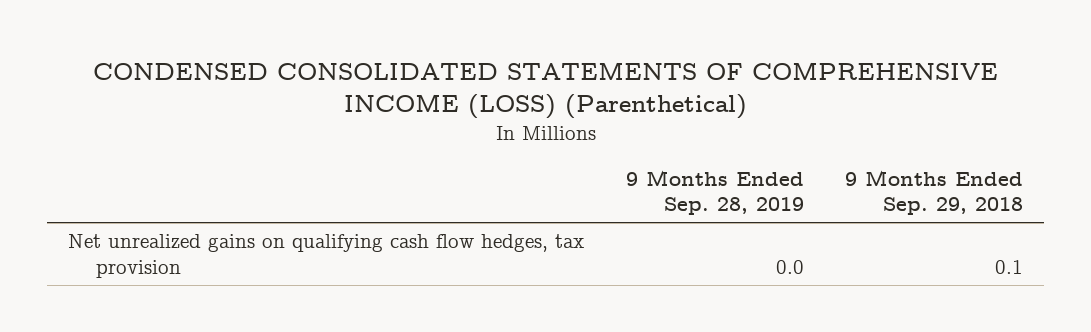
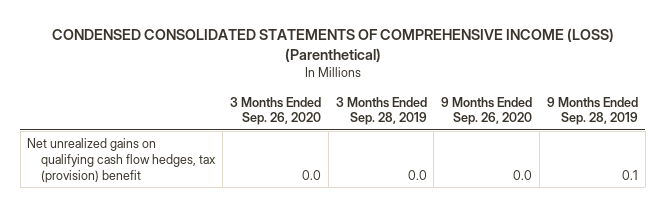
- | 9 Months Ended Sep. 28, 2019 | 9 Months Ended Sep. 29, 2018
+ | 3 Months Ended Sep. 26, 2020 | 3 Months Ended Sep. 28, 2019 | 9 Months Ended Sep. 26, 2020 | 9 Months Ended Sep. 28, 2019
- Net unrealized gains on qualifying cash flow hedges, tax provision | 0.0 | 0.1
+ Net unrealized gains on qualifying cash flow hedges, tax (provision) benefit | 0.0 | 0.0 | 0.0 | 0.1

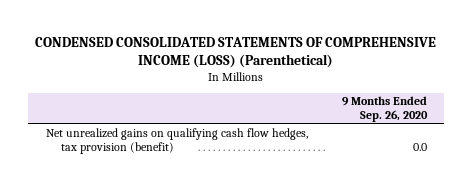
- | 3 Months Ended Sep. 26, 2020 | 3 Months Ended Sep. 28, 2019 | 9 Months Ended Sep. 26, 2020 | 9 Months Ended Sep. 28, 2019
+ | 9 Months Ended Sep. 26, 2020
- Net unrealized gains on qualifying cash flow hedges, tax (provision) benefit | 0.0 | 0.0 | 0.0 | 0.1
+ Net unrealized gains on qualifying cash flow hedges, tax provision (benefit) | 0.0

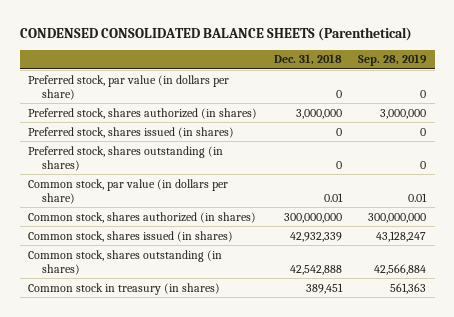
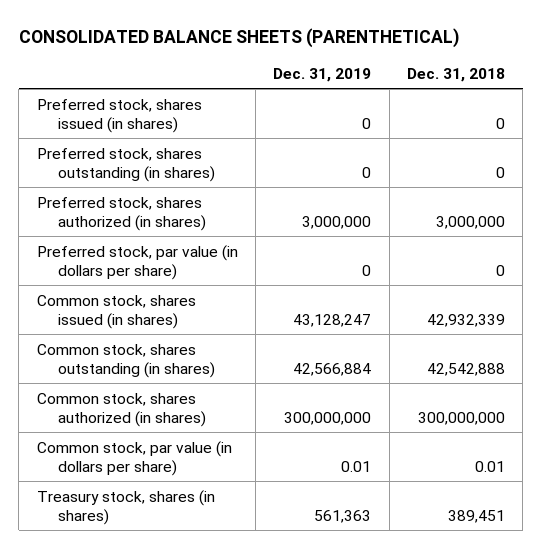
- CONDENSED CONSOLIDATED BALANCE SHEETS (Parenthetical)
+ CONSOLIDATED BALANCE SHEETS (PARENTHETICAL)
- | Dec. 31, 2018 | Sep. 28, 2019
+ | Dec. 31, 2019 | Dec. 31, 2018
moved down: Preferred stock, shares authorized (in shares) | 3,000,000 | 3,000,000
moved down: Preferred stock, par value (in dollars per share) | 0 | 0
- Common stock in treasury (in shares) | 389,451 | 561,363
moved down: Common stock, shares authorized (in shares) | 300,000,000 | 300,000,000
moved down: Common stock, par value (in dollars per share) | 0.01 | 0.01
+ Treasury stock, shares (in shares) | 561,363 | 389,451

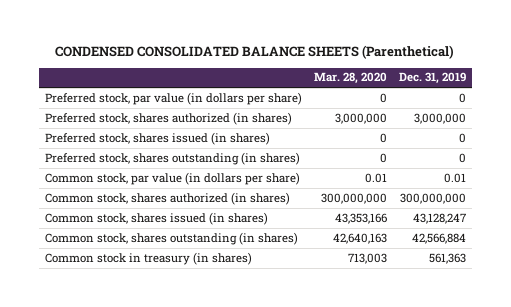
- CONSOLIDATED BALANCE SHEETS (PARENTHETICAL)
+ CONDENSED CONSOLIDATED BALANCE SHEETS (Parenthetical)
- | Dec. 31, 2019 | Dec. 31, 2018
+ | Mar. 28, 2020 | Dec. 31, 2019
moved up: Preferred stock, par value (in dollars per share) | 0 | 0
moved up: Preferred stock, shares authorized (in shares) | 3,000,000 | 3,000,000
moved up: Common stock, par value (in dollars per share) | 0.01 | 0.01
moved up: Common stock, shares authorized (in shares) | 300,000,000 | 300,000,000
- Treasury stock, shares (in shares) | 561,363 | 389,451
+ Common stock in treasury (in shares) | 713,003 | 561,363

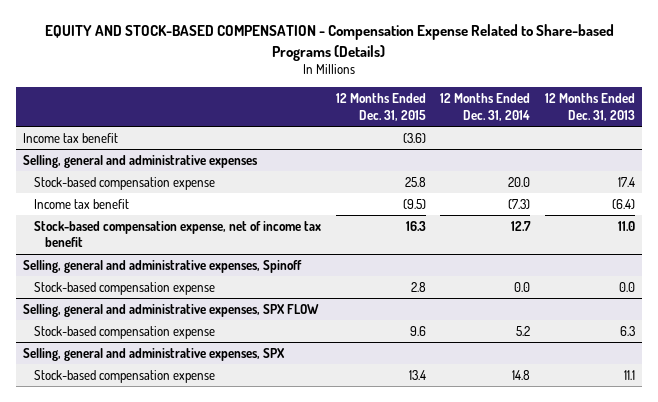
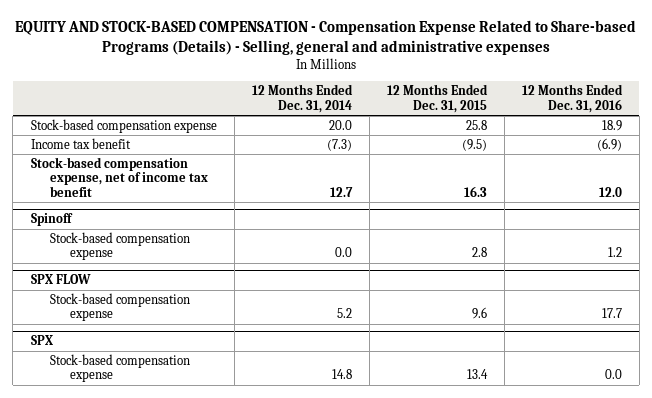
- EQUITY AND STOCK-BASED COMPENSATION - Compensation Expense Related to Share-based Programs (Details)
+ EQUITY AND STOCK-BASED COMPENSATION - Compensation Expense Related to Share-based Programs (Details) - Selling, general and administrative expenses
- | 12 Months Ended Dec. 31, 2015 | 12 Months Ended Dec. 31, 2014 | 12 Months Ended Dec. 31, 2013
+ | 12 Months Ended Dec. 31, 2014 | 12 Months Ended Dec. 31, 2015 | 12 Months Ended Dec. 31, 2016
- Income tax benefit | (3.6) | |
- Selling, general and administrative expenses
- Selling, general and administrative expenses, Spinoff
+ Spinoff
- Selling, general and administrative expenses, SPX FLOW
+ SPX FLOW
- Selling, general and administrative expenses, SPX
+ SPX

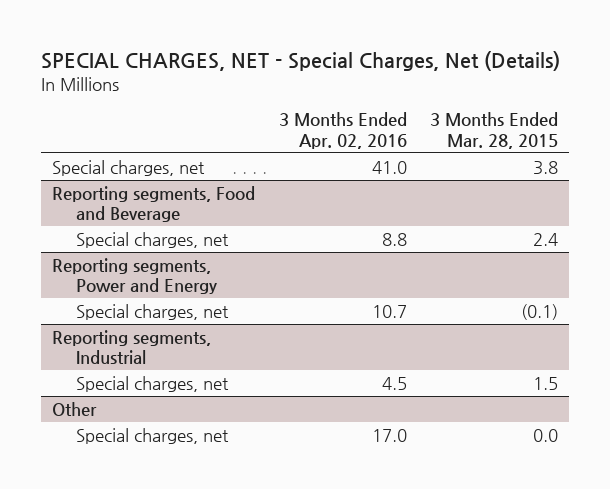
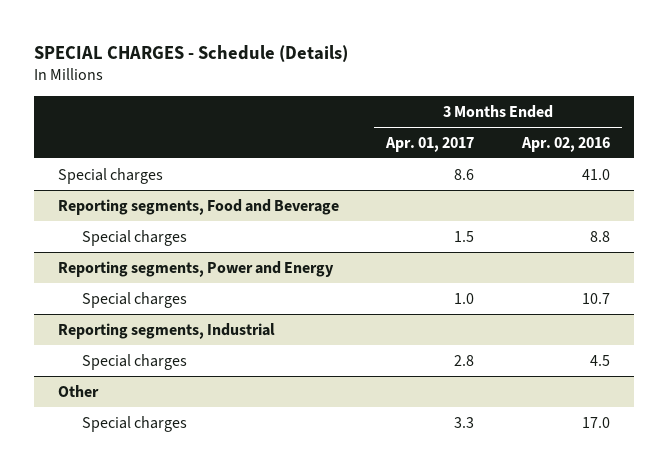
- SPECIAL CHARGES, NET - Special Charges, Net (Details)
+ SPECIAL CHARGES - Schedule (Details)
- | 3 Months Ended Apr. 02, 2016 | 3 Months Ended Mar. 28, 2015
+ | 3 Months Ended Apr. 01, 2017 | 3 Months Ended Apr. 02, 2016
- Special charges, net | 41.0 | 3.8
+ Special charges | 8.6 | 41.0
@ Reporting segments, Food and Beverage
- Special charges, net | 8.8 | 2.4
+ Special charges | 1.5 | 8.8
@ Reporting segments, Power and Energy
- Special charges, net | 10.7 | (0.1)
+ Special charges | 1.0 | 10.7
@ Reporting segments, Industrial
- Special charges, net | 4.5 | 1.5
+ Special charges | 2.8 | 4.5
@ Other
- Special charges, net | 17.0 | 0.0
+ Special charges | 3.3 | 17.0

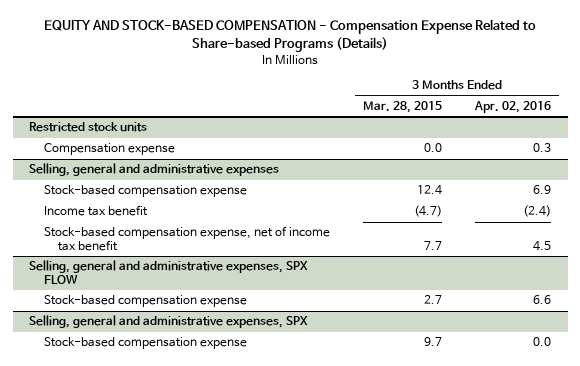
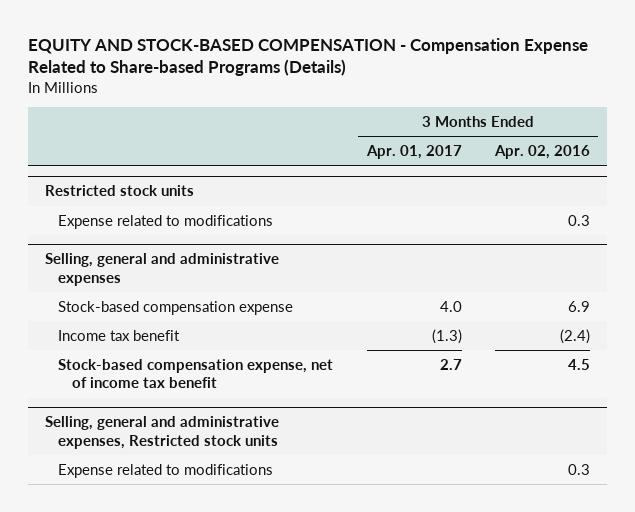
- | 3 Months Ended Mar. 28, 2015 | 3 Months Ended Apr. 02, 2016
+ | 3 Months Ended Apr. 01, 2017 | 3 Months Ended Apr. 02, 2016
@ Restricted stock units
- Compensation expense | 0.0 | 0.3
+ Expense related to modifications | | 0.3
- Selling, general and administrative expenses, SPX FLOW
- Stock-based compensation expense | 2.7 | 6.6
- Selling, general and administrative expenses, SPX
- Stock-based compensation expense | 9.7 | 0.0
+ Selling, general and administrative expenses, Restricted stock units
+ Expense related to modifications | | 0.3

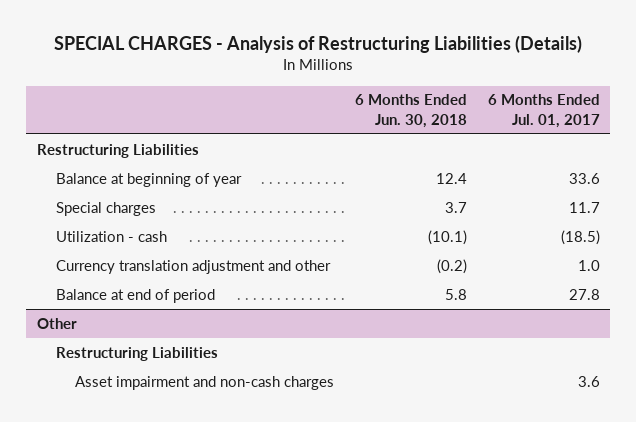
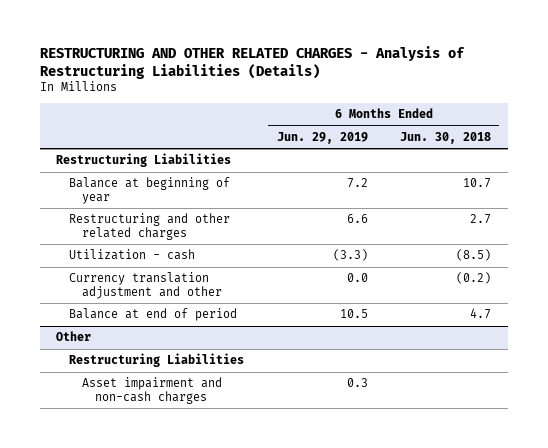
- SPECIAL CHARGES - Analysis of Restructuring Liabilities (Details)
+ RESTRUCTURING AND OTHER RELATED CHARGES - Analysis of Restructuring Liabilities (Details)
- | 6 Months Ended Jun. 30, 2018 | 6 Months Ended Jul. 01, 2017
+ | 6 Months Ended Jun. 29, 2019 | 6 Months Ended Jun. 30, 2018
- Balance at beginning of year | 12.4 | 33.6
- Special charges | 3.7 | 11.7
- Utilization - cash | (10.1) | (18.5)
+ Balance at beginning of year | 7.2 | 10.7
+ Restructuring and other related charges | 6.6 | 2.7
+ Utilization - cash | (3.3) | (8.5)
- Balance at end of period | 5.8 | 27.8
+ Balance at end of period | 10.5 | 4.7

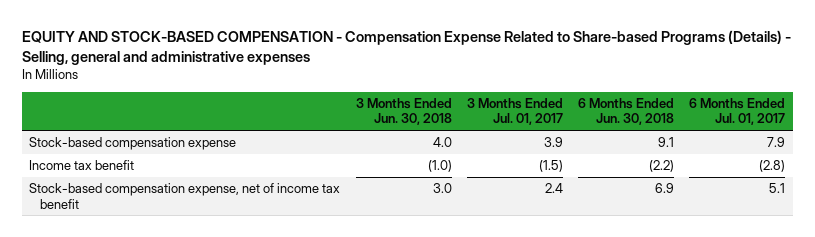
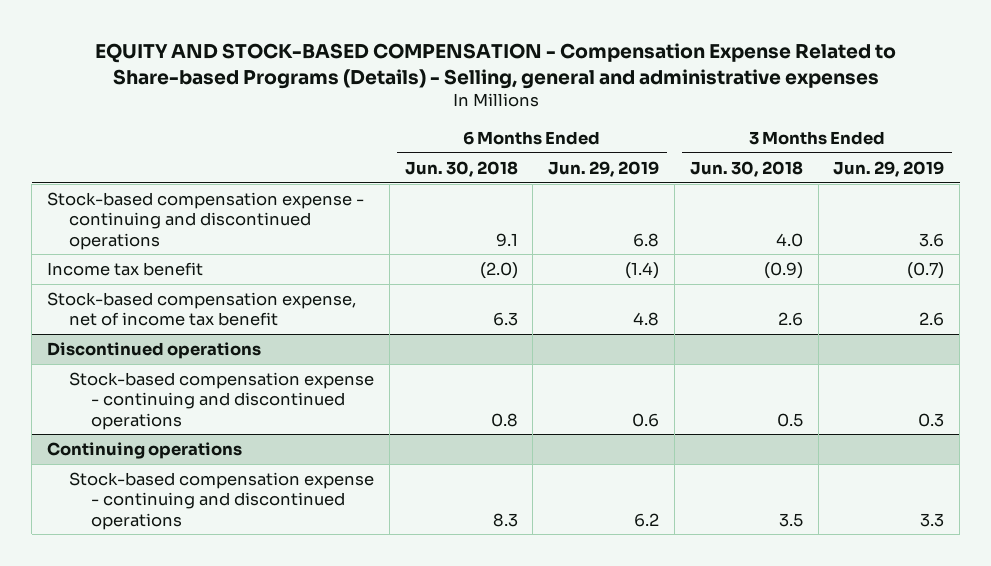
- | 3 Months Ended Jun. 30, 2018 | 3 Months Ended Jul. 01, 2017 | 6 Months Ended Jun. 30, 2018 | 6 Months Ended Jul. 01, 2017
+ | 6 Months Ended Jun. 30, 2018 | 6 Months Ended Jun. 29, 2019 | 3 Months Ended Jun. 30, 2018 | 3 Months Ended Jun. 29, 2019
- Stock-based compensation expense | 4.0 | 3.9 | 9.1 | 7.9
- Income tax benefit | (1.0) | (1.5) | (2.2) | (2.8)
- Stock-based compensation expense, net of income tax benefit | 3.0 | 2.4 | 6.9 | 5.1
+ Stock-based compensation expense - continuing and discontinued operations | 9.1 | 6.8 | 4.0 | 3.6
+ Income tax benefit | (2.0) | (1.4) | (0.9) | (0.7)
+ Stock-based compensation expense, net of income tax benefit | 6.3 | 4.8 | 2.6 | 2.6
+ Discontinued operations
+ Stock-based compensation expense - continuing and discontinued operations | 0.8 | 0.6 | 0.5 | 0.3
+ Continuing operations
+ Stock-based compensation expense - continuing and discontinued operations | 8.3 | 6.2 | 3.5 | 3.3

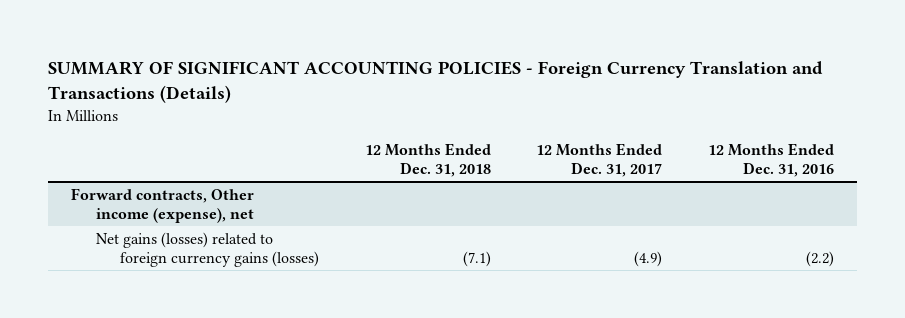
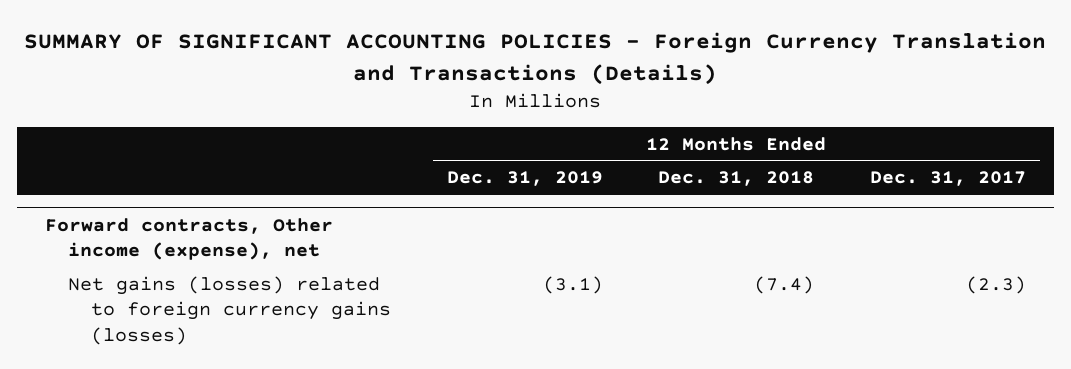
- | 12 Months Ended Dec. 31, 2018 | 12 Months Ended Dec. 31, 2017 | 12 Months Ended Dec. 31, 2016
+ | 12 Months Ended Dec. 31, 2019 | 12 Months Ended Dec. 31, 2018 | 12 Months Ended Dec. 31, 2017
@ Forward contracts, Other income (expense), net
- Net gains (losses) related to foreign currency gains (losses) | (7.1) | (4.9) | (2.2)
+ Net gains (losses) related to foreign currency gains (losses) | (3.1) | (7.4) | (2.3)

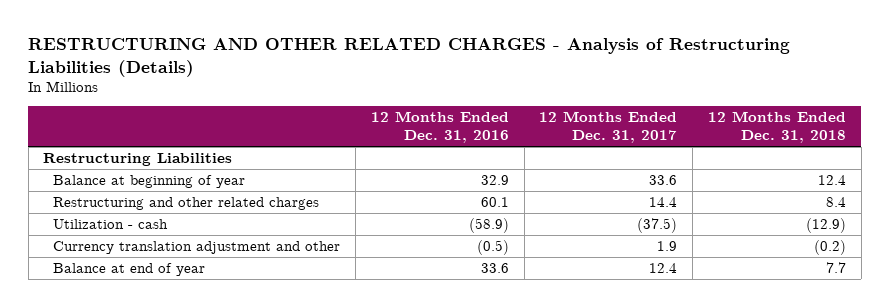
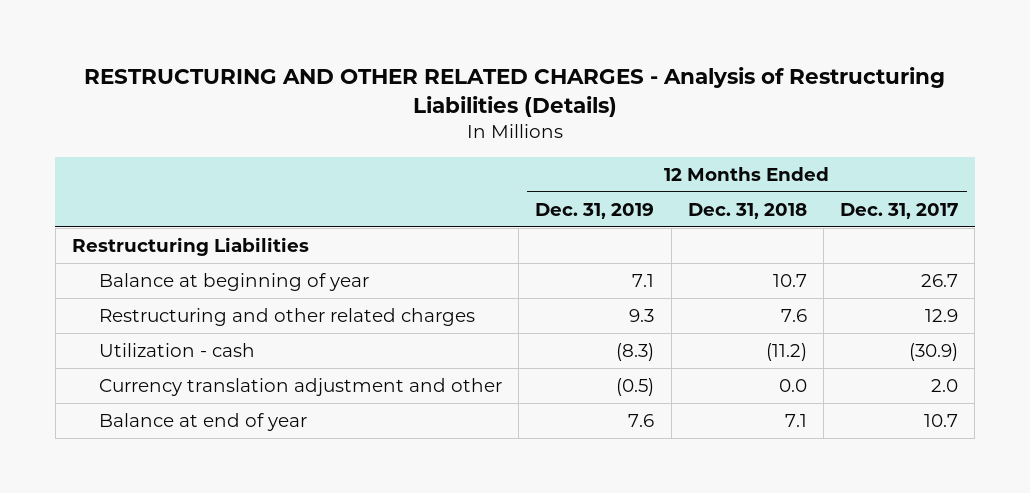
- | 12 Months Ended Dec. 31, 2016 | 12 Months Ended Dec. 31, 2017 | 12 Months Ended Dec. 31, 2018
+ | 12 Months Ended Dec. 31, 2019 | 12 Months Ended Dec. 31, 2018 | 12 Months Ended Dec. 31, 2017
- Balance at beginning of year | 32.9 | 33.6 | 12.4
- Restructuring and other related charges | 60.1 | 14.4 | 8.4
- Utilization - cash | (58.9) | (37.5) | (12.9)
- Currency translation adjustment and other | (0.5) | 1.9 | (0.2)
- Balance at end of year | 33.6 | 12.4 | 7.7
+ Balance at beginning of year | 7.1 | 10.7 | 26.7
+ Restructuring and other related charges | 9.3 | 7.6 | 12.9
+ Utilization - cash | (8.3) | (11.2) | (30.9)
+ Currency translation adjustment and other | (0.5) | 0.0 | 2.0
+ Balance at end of year | 7.6 | 7.1 | 10.7

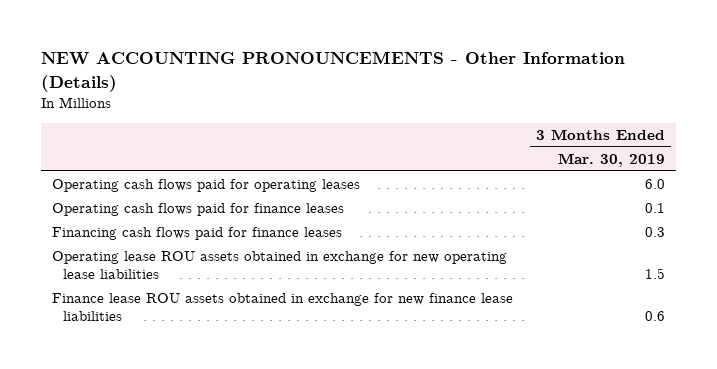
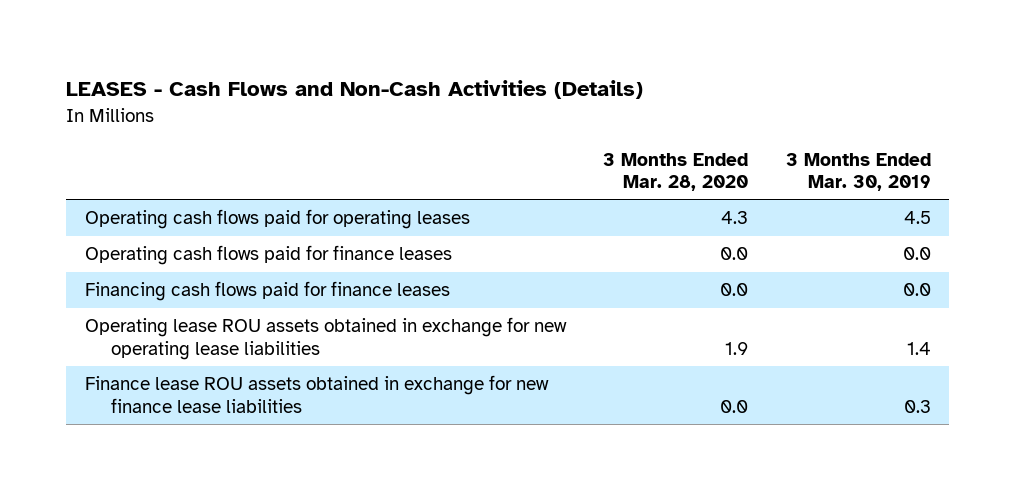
- NEW ACCOUNTING PRONOUNCEMENTS - Other Information (Details)
+ LEASES - Cash Flows and Non-Cash Activities (Details)
- | 3 Months Ended Mar. 30, 2019
+ | 3 Months Ended Mar. 28, 2020 | 3 Months Ended Mar. 30, 2019
- Operating cash flows paid for operating leases | 6.0
- Operating cash flows paid for finance leases | 0.1
- Financing cash flows paid for finance leases | 0.3
- Operating lease ROU assets obtained in exchange for new operating lease liabilities | 1.5
- Finance lease ROU assets obtained in exchange for new finance lease liabilities | 0.6
+ Operating cash flows paid for operating leases | 4.3 | 4.5
+ Operating cash flows paid for finance leases | 0.0 | 0.0
+ Financing cash flows paid for finance leases | 0.0 | 0.0
+ Operating lease ROU assets obtained in exchange for new operating lease liabilities | 1.9 | 1.4
+ Finance lease ROU assets obtained in exchange for new finance lease liabilities | 0.0 | 0.3

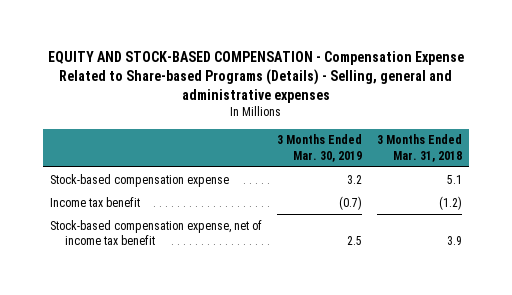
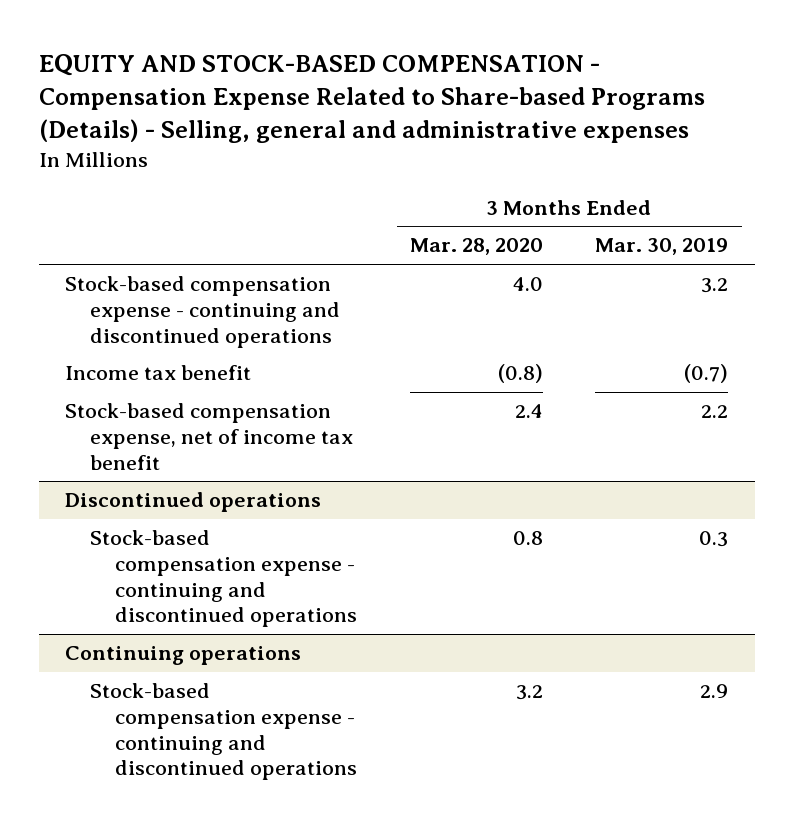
- | 3 Months Ended Mar. 30, 2019 | 3 Months Ended Mar. 31, 2018
+ | 3 Months Ended Mar. 28, 2020 | 3 Months Ended Mar. 30, 2019
- Stock-based compensation expense | 3.2 | 5.1
+ Stock-based compensation expense - continuing and discontinued operations | 4.0 | 3.2
- Stock-based compensation expense, net of income tax benefit | 2.5 | 3.9
+ Stock-based compensation expense, net of income tax benefit | 2.4 | 2.2
+ Discontinued operations
+ Stock-based compensation expense - continuing and discontinued operations | 0.8 | 0.3
+ Continuing operations
+ Stock-based compensation expense - continuing and discontinued operations | 3.2 | 2.9

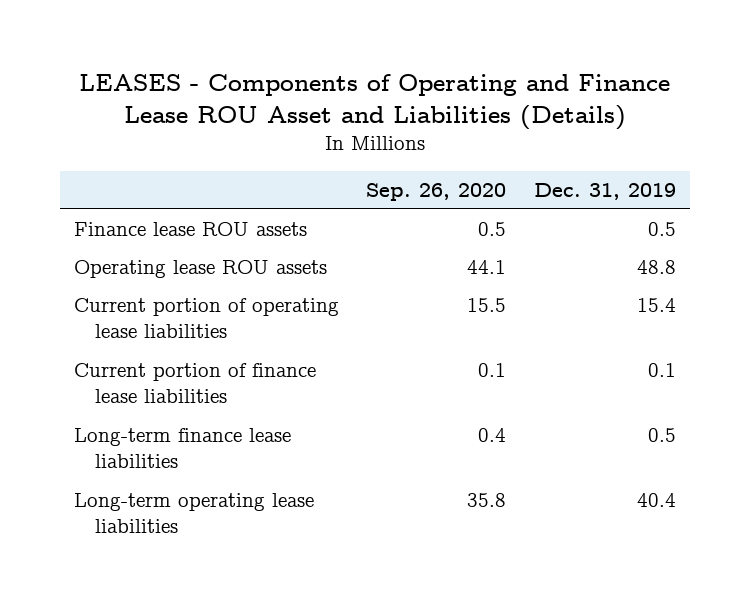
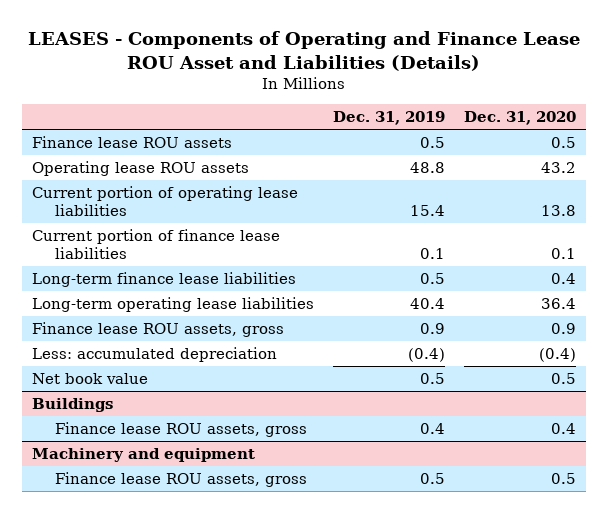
- | Sep. 26, 2020 | Dec. 31, 2019
+ | Dec. 31, 2019 | Dec. 31, 2020
+ Finance lease ROU assets, gross | 0.9 | 0.9
+ Less: accumulated depreciation | (0.4) | (0.4)
+ Net book value | 0.5 | 0.5
+ Buildings
+ Finance lease ROU assets, gross | 0.4 | 0.4
+ Machinery and equipment
+ Finance lease ROU assets, gross | 0.5 | 0.5

